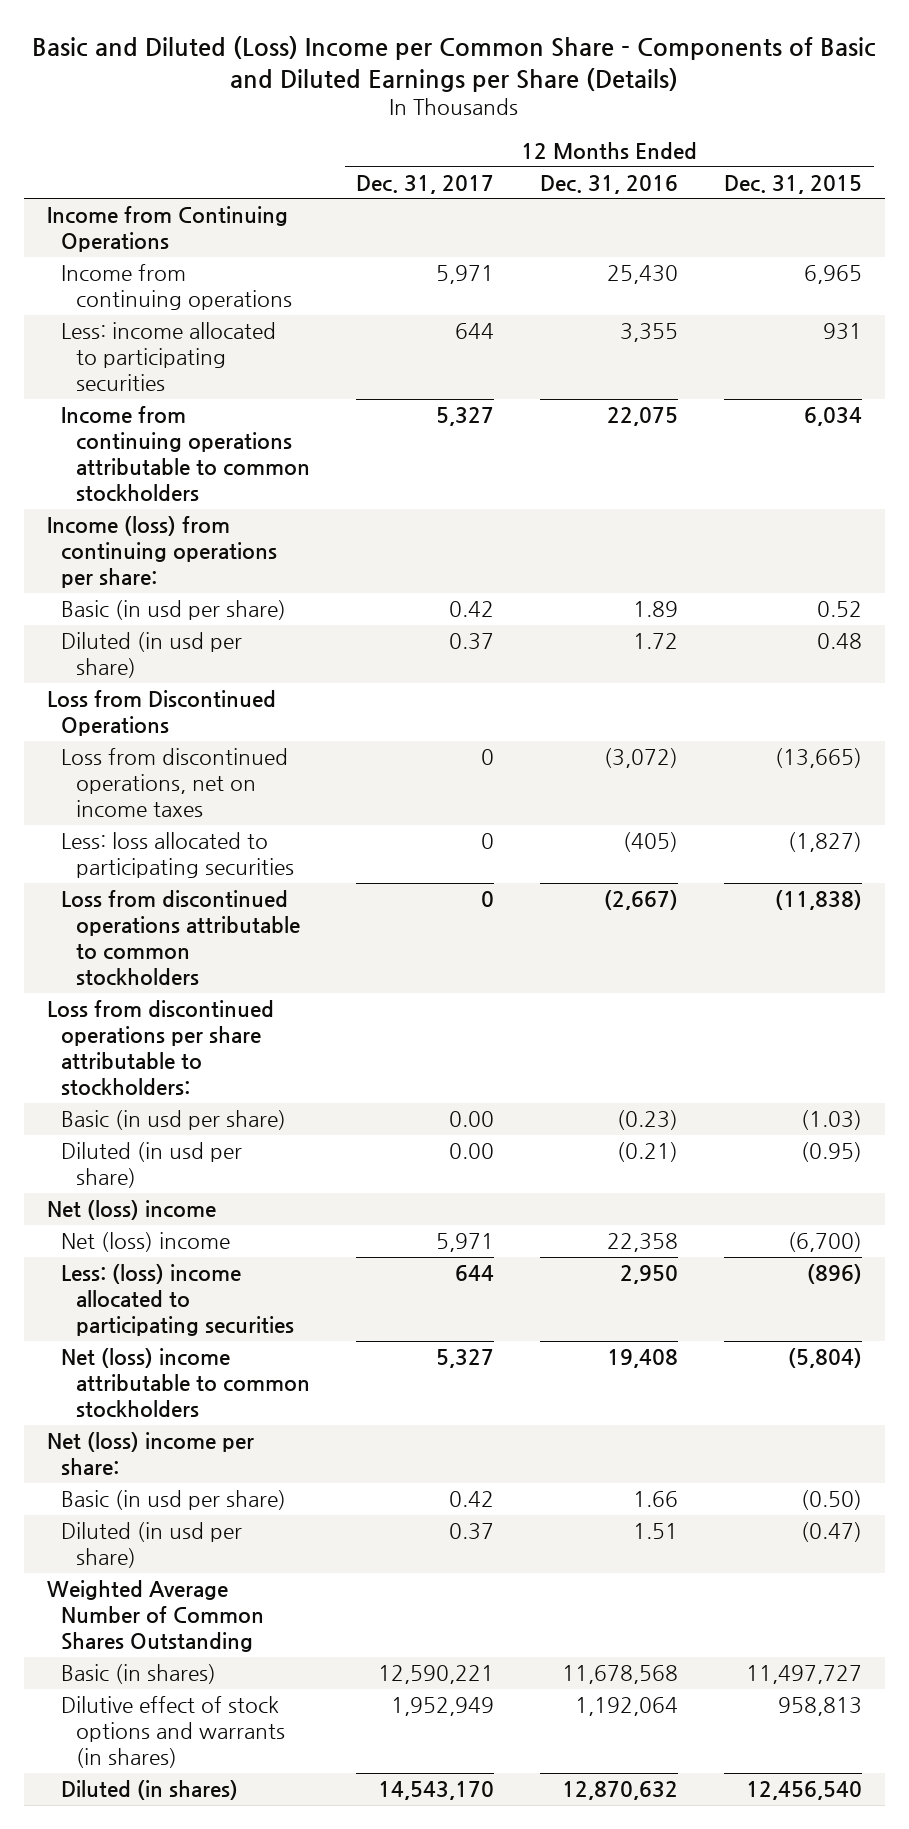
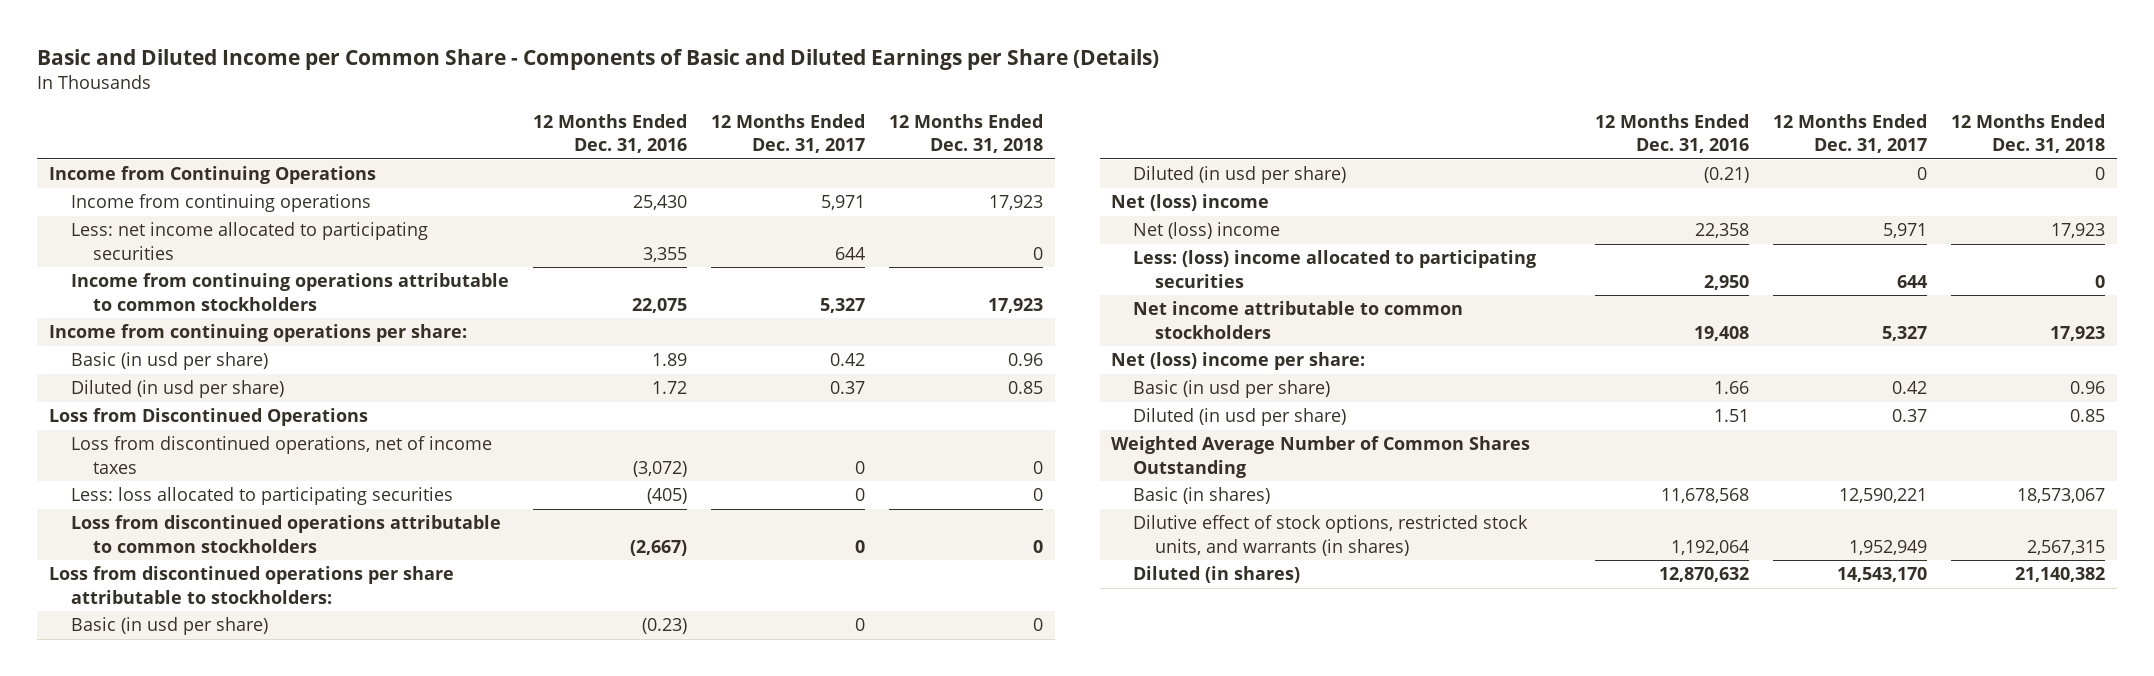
- Basic and Diluted (Loss) Income per Common Share - Components of Basic and Diluted Earnings per Share (Details)
+ Basic and Diluted Income per Common Share - Components of Basic and Diluted Earnings per Share (Details)
- | 12 Months Ended Dec. 31, 2017 | 12 Months Ended Dec. 31, 2016 | 12 Months Ended Dec. 31, 2015
+ | 12 Months Ended Dec. 31, 2016 | 12 Months Ended Dec. 31, 2017 | 12 Months Ended Dec. 31, 2018
- Less: income allocated to participating securities | 644 | 3,355 | 931
+ Less: net income allocated to participating securities | 3,355 | 644 | 0
- Income (loss) from continuing operations per share:
+ Income from continuing operations per share:
- Loss from discontinued operations, net on income taxes | 0 | (3,072) | (13,665)
+ Loss from discontinued operations, net of income taxes | (3,072) | 0 | 0
- Basic (in usd per share) | 0.00 | (0.23) | (1.03)
- Diluted (in usd per share) | 0.00 | (0.21) | (0.95)
+ Basic (in usd per share) | (0.23) | 0 | 0
+ Diluted (in usd per share) | (0.21) | 0 | 0
- Net (loss) income attributable to common stockholders | 5,327 | 19,408 | (5,804)
+ Net income attributable to common stockholders | 19,408 | 5,327 | 17,923
- Dilutive effect of stock options and warrants (in shares) | 1,952,949 | 1,192,064 | 958,813
+ Dilutive effect of stock options, restricted stock units, and warrants (in shares) | 1,192,064 | 1,952,949 | 2,567,315

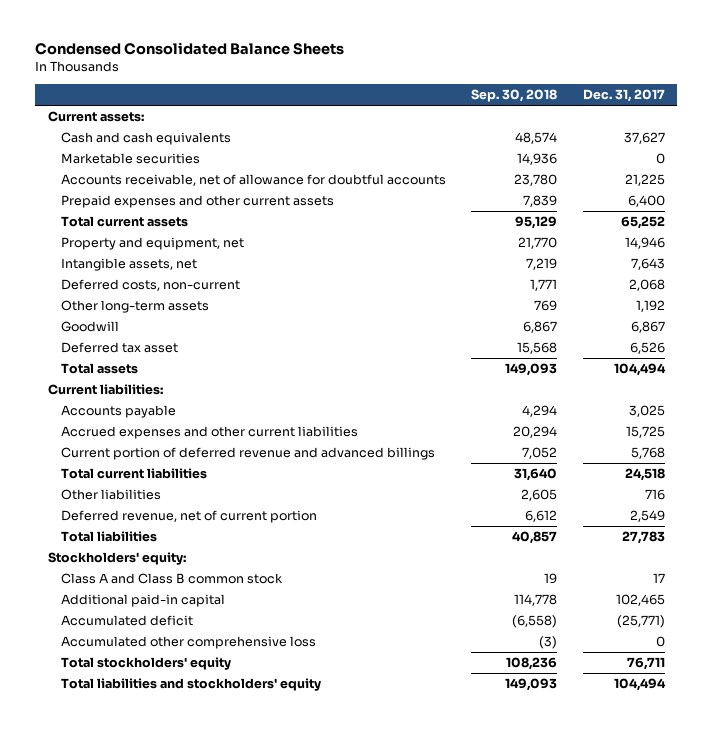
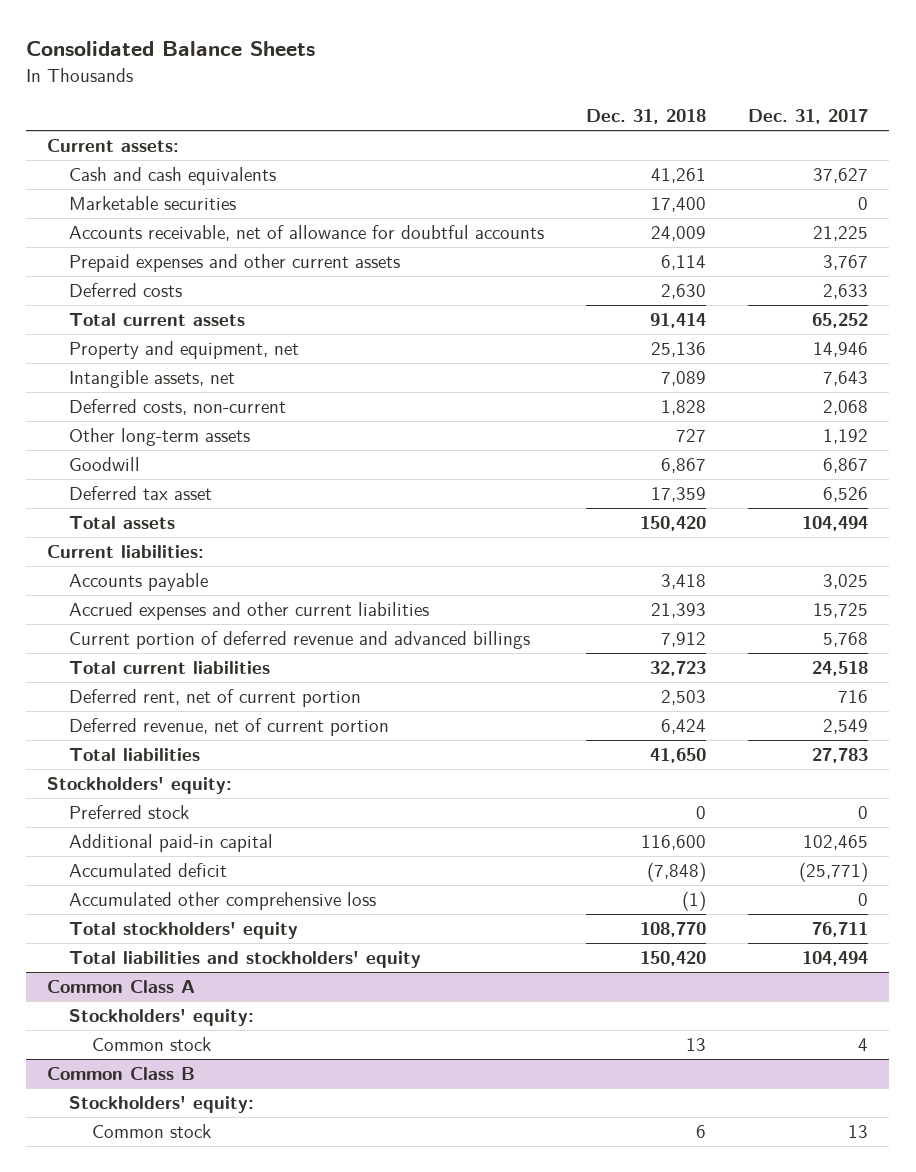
- Condensed Consolidated Balance Sheets
+ Consolidated Balance Sheets
- | Sep. 30, 2018 | Dec. 31, 2017
+ | Dec. 31, 2018 | Dec. 31, 2017
- Prepaid expenses and other current assets | 7,839 | 6,400
+ Prepaid expenses and other current assets | 6,114 | 3,767
+ Deferred costs | 2,630 | 2,633
- Other liabilities | 2,605 | 716
+ Deferred rent, net of current portion | 2,503 | 716
- Class A and Class B common stock | 19 | 17
+ Preferred stock | 0 | 0
+ Common Class A
+ Stockholders' equity:
+ Common stock | 13 | 4
+ Common Class B
+ Stockholders' equity:
+ Common stock | 6 | 13

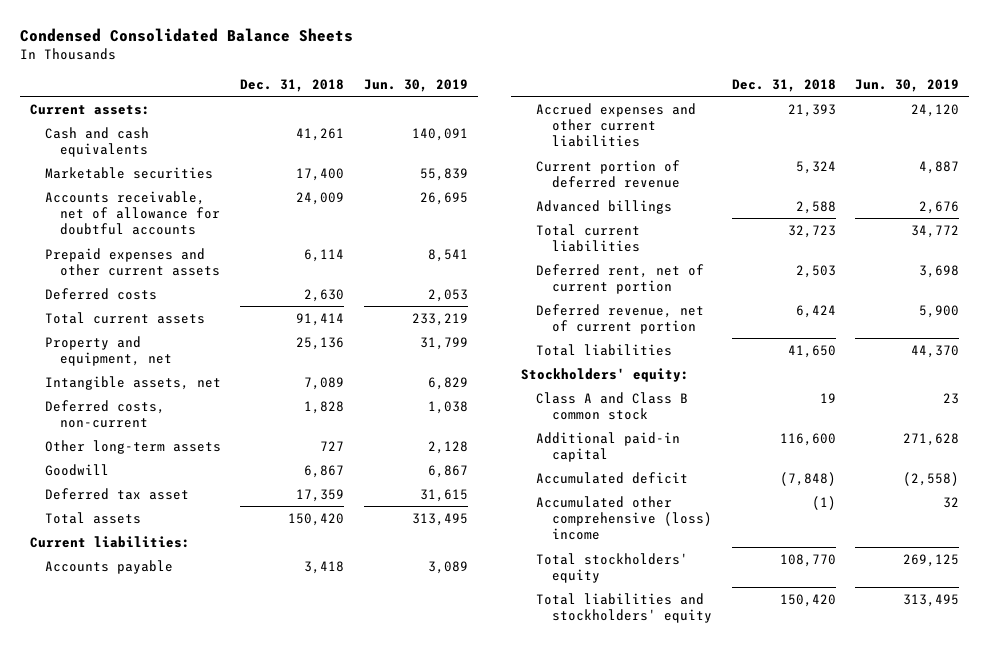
- Consolidated Balance Sheets
+ Condensed Consolidated Balance Sheets
- | Dec. 31, 2018 | Dec. 31, 2017
+ | Dec. 31, 2018 | Jun. 30, 2019
- Current portion of deferred revenue and advanced billings | 7,912 | 5,768
+ Current portion of deferred revenue | 5,324 | 4,887
+ Advanced billings | 2,588 | 2,676
- Preferred stock | 0 | 0
+ Class A and Class B common stock | 19 | 23
- Accumulated other comprehensive loss | (1) | 0
+ Accumulated other comprehensive (loss) income | (1) | 32
- Common Class A
- Stockholders' equity:
- Common stock | 13 | 4
- Common Class B
- Stockholders' equity:
- Common stock | 6 | 13

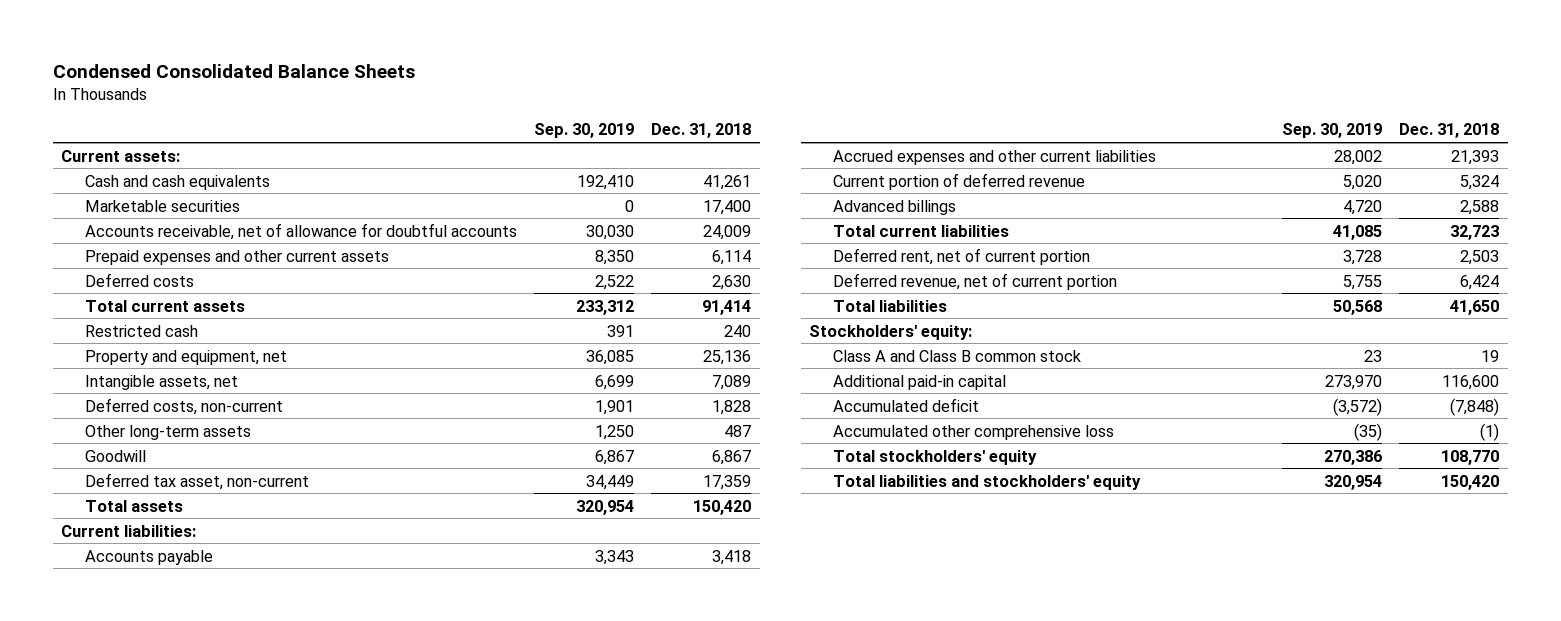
- | Dec. 31, 2018 | Jun. 30, 2019
+ | Sep. 30, 2019 | Dec. 31, 2018
+ Restricted cash | 391 | 240
- Other long-term assets | 727 | 2,128
+ Other long-term assets | 1,250 | 487
- Deferred tax asset | 17,359 | 31,615
+ Deferred tax asset, non-current | 34,449 | 17,359
- Accumulated other comprehensive (loss) income | (1) | 32
+ Accumulated other comprehensive loss | (35) | (1)

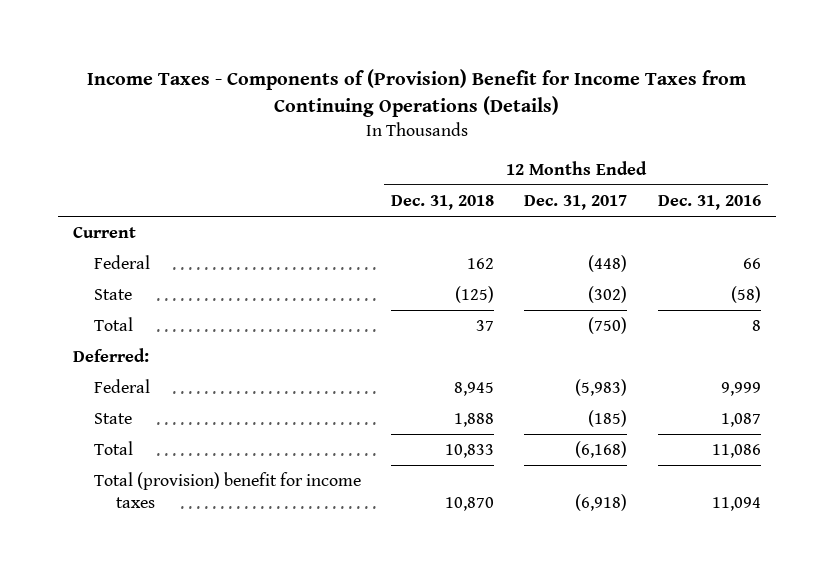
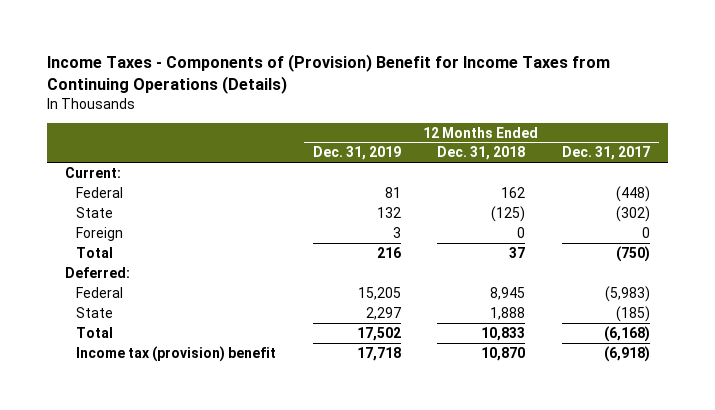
- | 12 Months Ended Dec. 31, 2018 | 12 Months Ended Dec. 31, 2017 | 12 Months Ended Dec. 31, 2016
+ | 12 Months Ended Dec. 31, 2019 | 12 Months Ended Dec. 31, 2018 | 12 Months Ended Dec. 31, 2017
- Current
+ Current:
+ Foreign | 3 | 0 | 0
- Total (provision) benefit for income taxes | 10,870 | (6,918) | 11,094
+ Income tax (provision) benefit | 17,718 | 10,870 | (6,918)

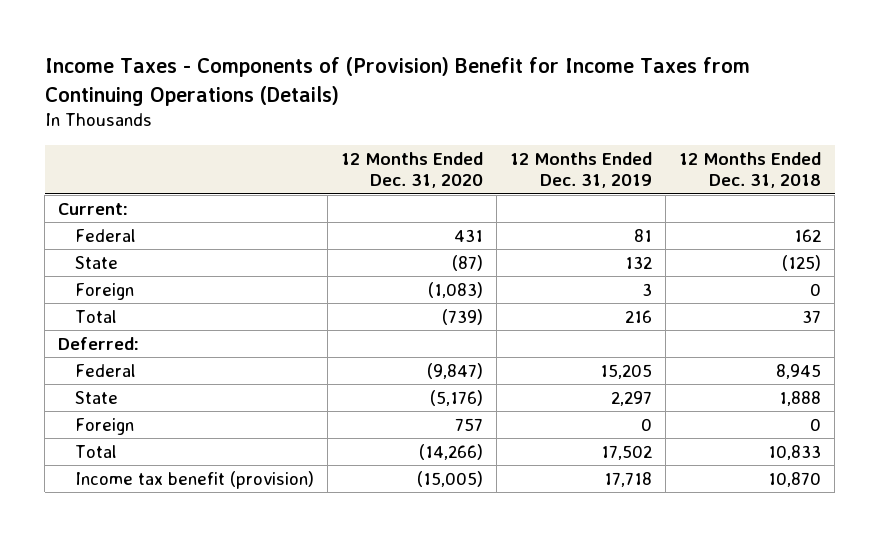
- | 12 Months Ended Dec. 31, 2019 | 12 Months Ended Dec. 31, 2018 | 12 Months Ended Dec. 31, 2017
+ | 12 Months Ended Dec. 31, 2020 | 12 Months Ended Dec. 31, 2019 | 12 Months Ended Dec. 31, 2018
+ Foreign | 757 | 0 | 0
- Income tax (provision) benefit | 17,718 | 10,870 | (6,918)
+ Income tax benefit (provision) | (15,005) | 17,718 | 10,870

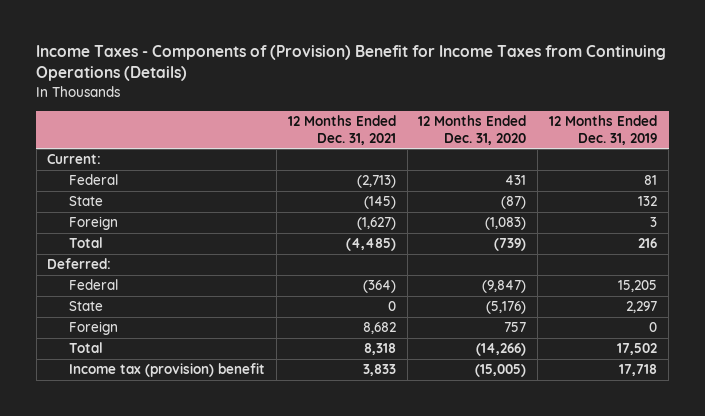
- | 12 Months Ended Dec. 31, 2020 | 12 Months Ended Dec. 31, 2019 | 12 Months Ended Dec. 31, 2018
+ | 12 Months Ended Dec. 31, 2021 | 12 Months Ended Dec. 31, 2020 | 12 Months Ended Dec. 31, 2019
- Income tax benefit (provision) | (15,005) | 17,718 | 10,870
+ Income tax (provision) benefit | 3,833 | (15,005) | 17,718

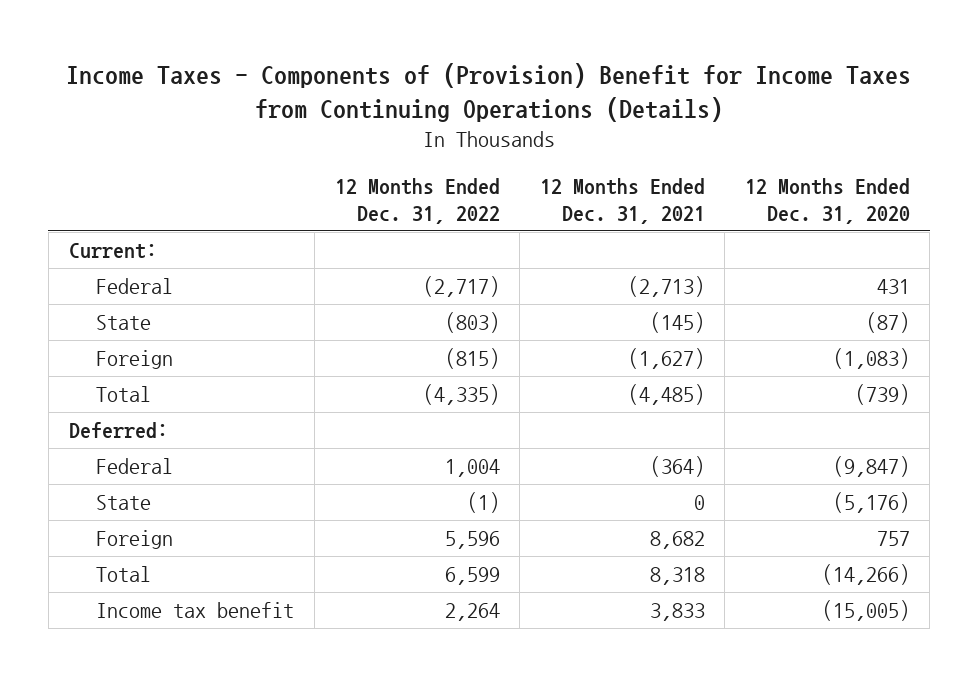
- | 12 Months Ended Dec. 31, 2021 | 12 Months Ended Dec. 31, 2020 | 12 Months Ended Dec. 31, 2019
+ | 12 Months Ended Dec. 31, 2022 | 12 Months Ended Dec. 31, 2021 | 12 Months Ended Dec. 31, 2020
- Income tax (provision) benefit | 3,833 | (15,005) | 17,718
+ Income tax benefit | 2,264 | 3,833 | (15,005)

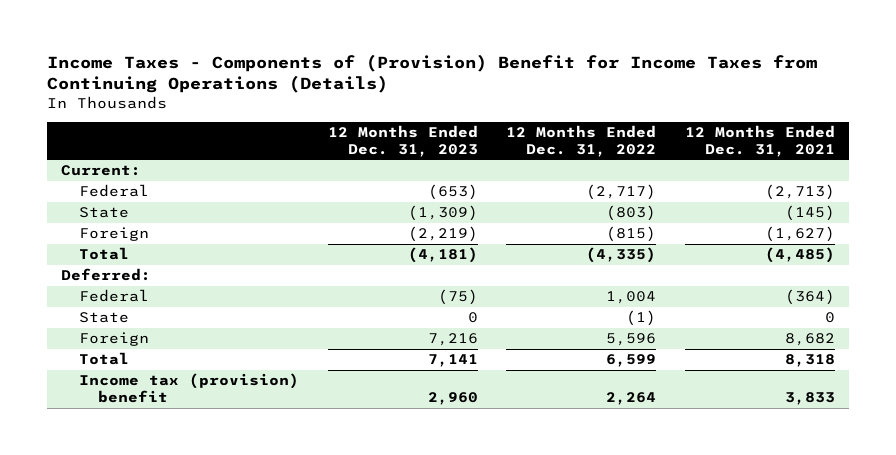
- | 12 Months Ended Dec. 31, 2022 | 12 Months Ended Dec. 31, 2021 | 12 Months Ended Dec. 31, 2020
+ | 12 Months Ended Dec. 31, 2023 | 12 Months Ended Dec. 31, 2022 | 12 Months Ended Dec. 31, 2021
- Income tax benefit | 2,264 | 3,833 | (15,005)
+ Income tax (provision) benefit | 2,960 | 2,264 | 3,833

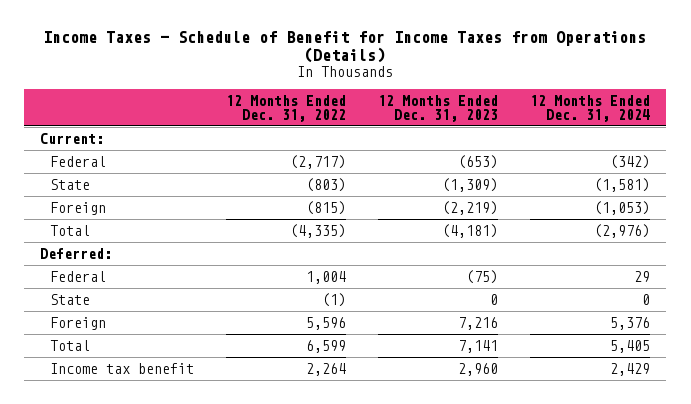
- Income Taxes - Components of (Provision) Benefit for Income Taxes from Continuing Operations (Details)
+ Income Taxes - Schedule of Benefit for Income Taxes from Operations (Details)
- | 12 Months Ended Dec. 31, 2023 | 12 Months Ended Dec. 31, 2022 | 12 Months Ended Dec. 31, 2021
+ | 12 Months Ended Dec. 31, 2022 | 12 Months Ended Dec. 31, 2023 | 12 Months Ended Dec. 31, 2024
- Income tax (provision) benefit | 2,960 | 2,264 | 3,833
+ Income tax benefit | 2,264 | 2,960 | 2,429

